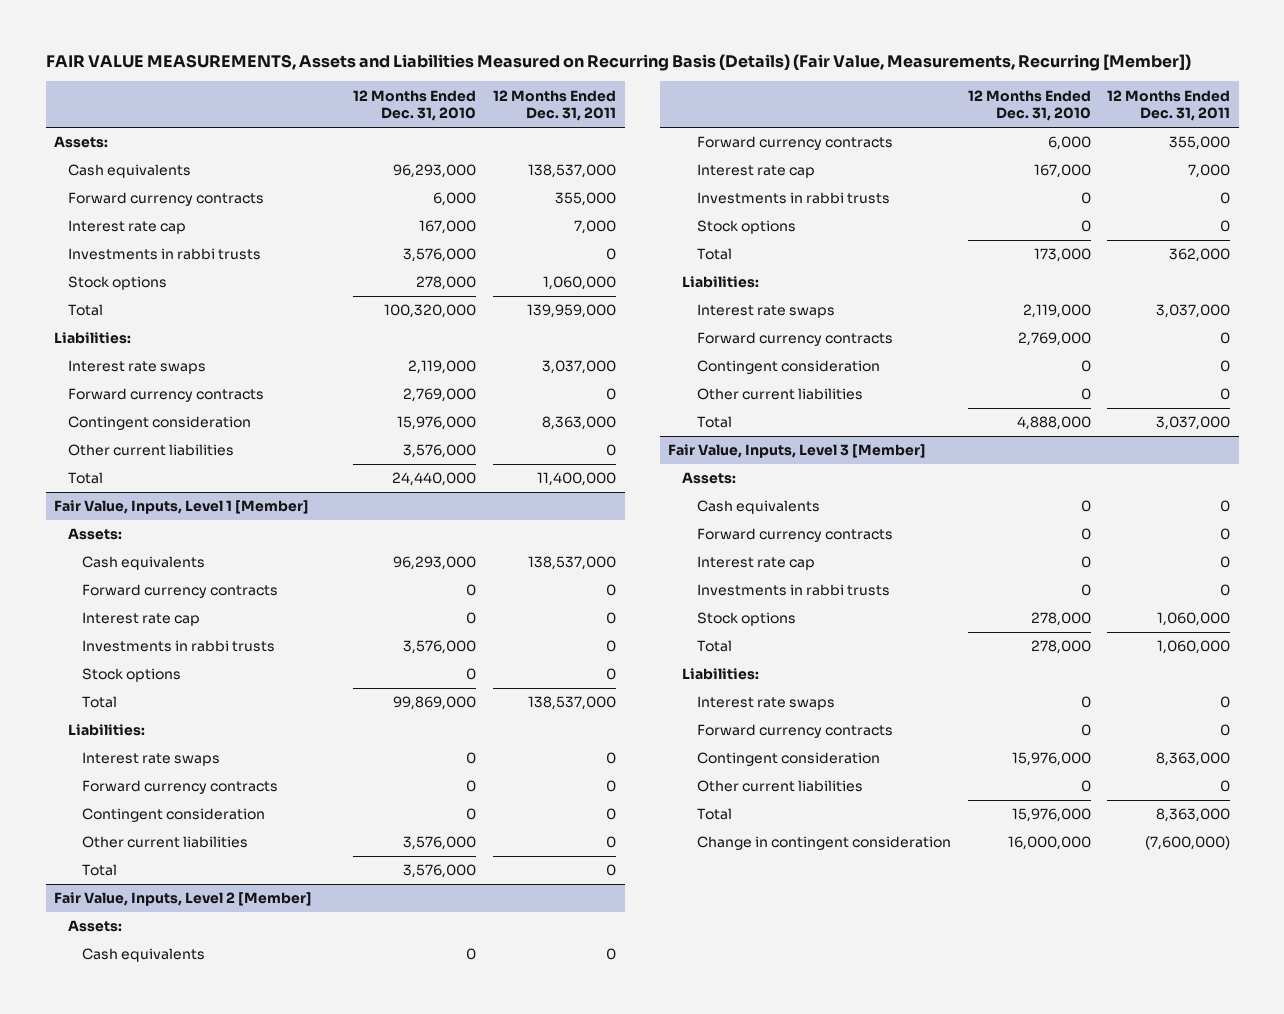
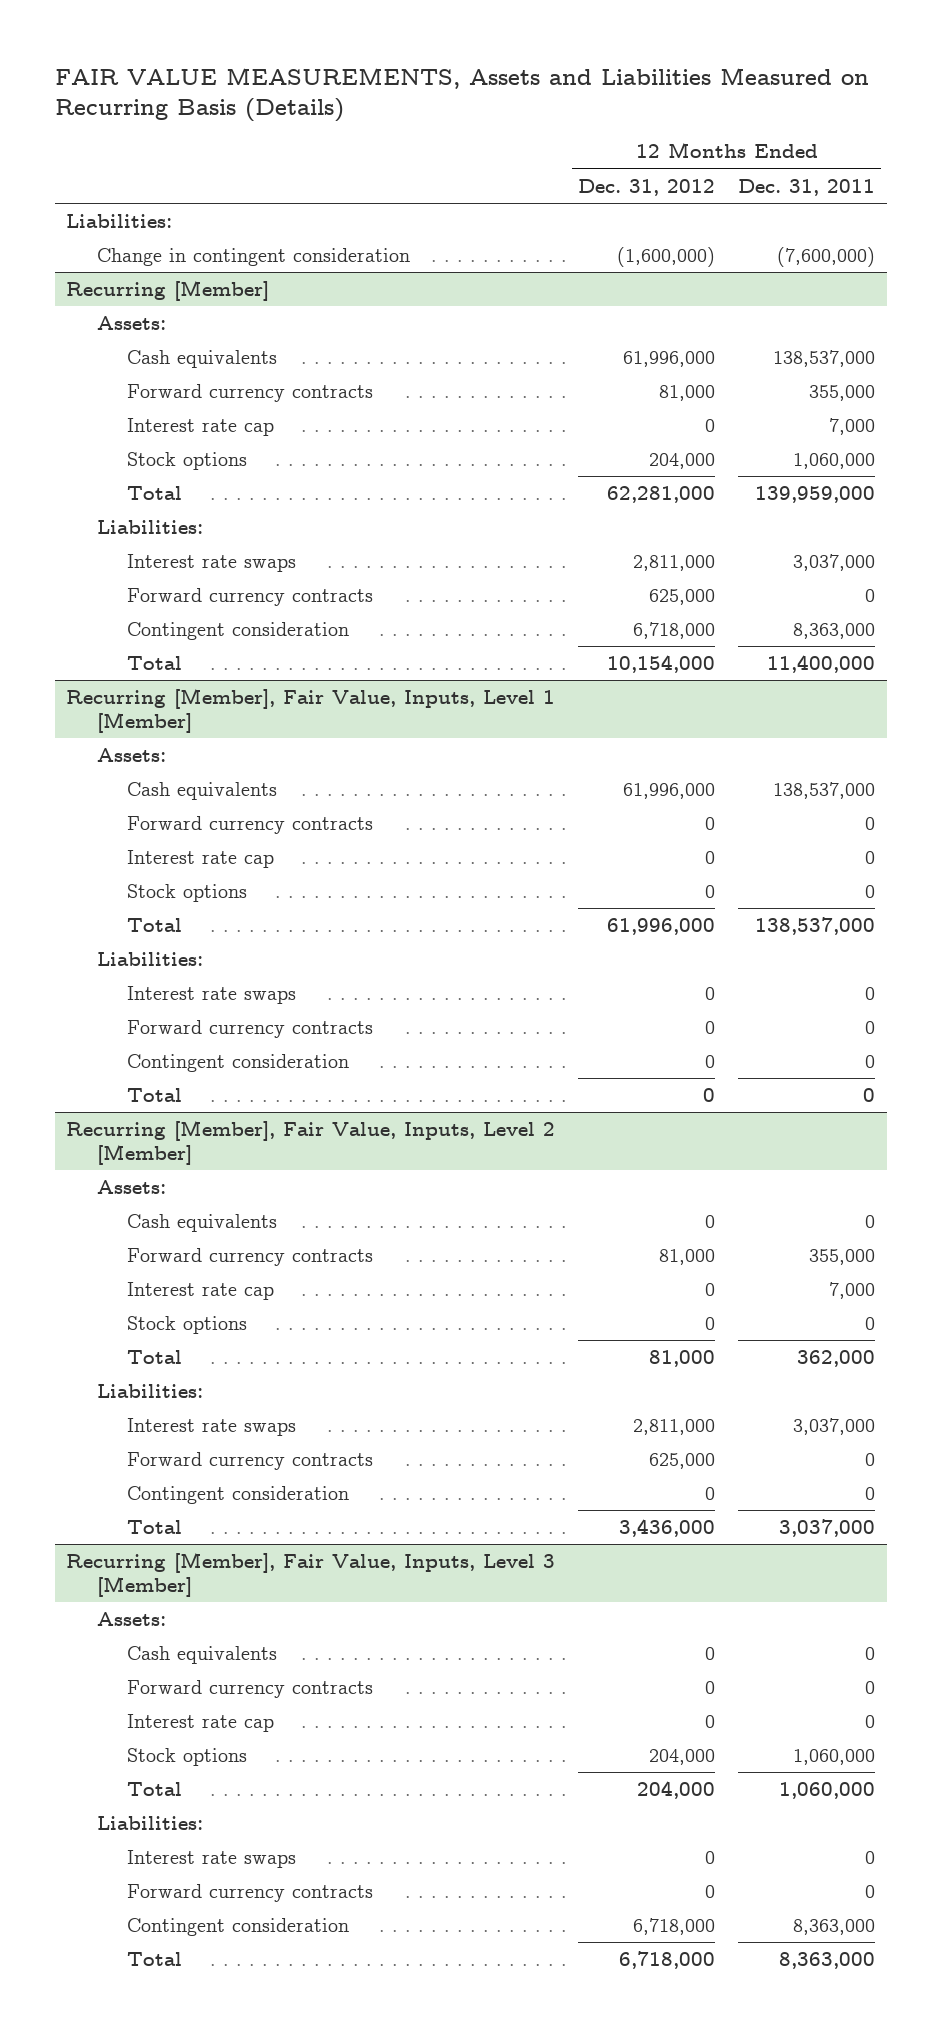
- FAIR VALUE MEASUREMENTS, Assets and Liabilities Measured on Recurring Basis (Details) (Fair Value, Measurements, Recurring [Member])
+ FAIR VALUE MEASUREMENTS, Assets and Liabilities Measured on Recurring Basis (Details)
- | 12 Months Ended Dec. 31, 2010 | 12 Months Ended Dec. 31, 2011
+ | 12 Months Ended Dec. 31, 2012 | 12 Months Ended Dec. 31, 2011
+ Liabilities:
+ Change in contingent consideration | (1,600,000) | (7,600,000)
+ Recurring [Member]
- Investments in rabbi trusts | 3,576,000 | 0
- Other current liabilities | 3,576,000 | 0
- Fair Value, Inputs, Level 1 [Member]
+ Recurring [Member], Fair Value, Inputs, Level 1 [Member]
- Investments in rabbi trusts | 3,576,000 | 0
- Other current liabilities | 3,576,000 | 0
- Fair Value, Inputs, Level 2 [Member]
+ Recurring [Member], Fair Value, Inputs, Level 2 [Member]
- Investments in rabbi trusts | 0 | 0
- Other current liabilities | 0 | 0
- Fair Value, Inputs, Level 3 [Member]
+ Recurring [Member], Fair Value, Inputs, Level 3 [Member]
- Investments in rabbi trusts | 0 | 0
- Other current liabilities | 0 | 0
- Change in contingent consideration | 16,000,000 | (7,600,000)

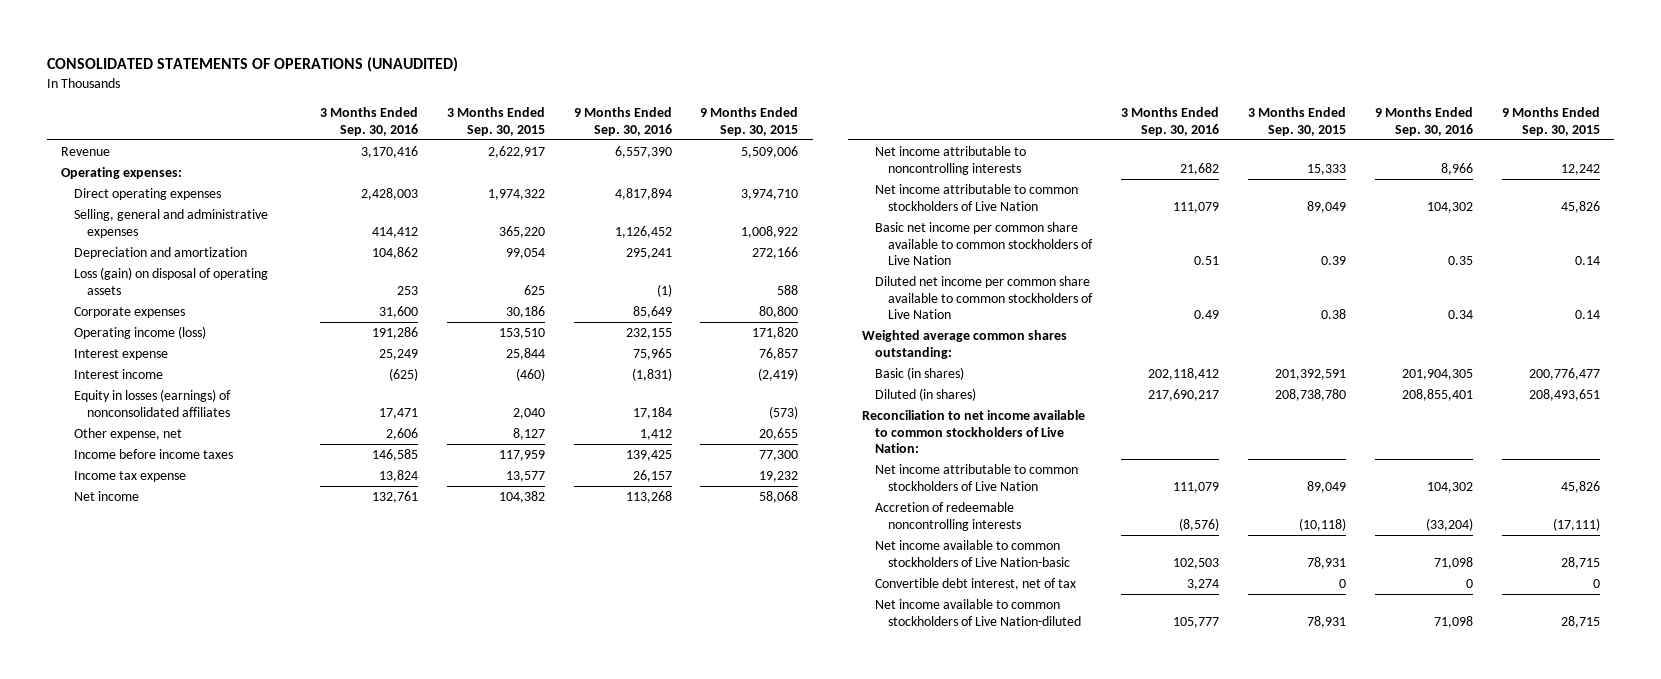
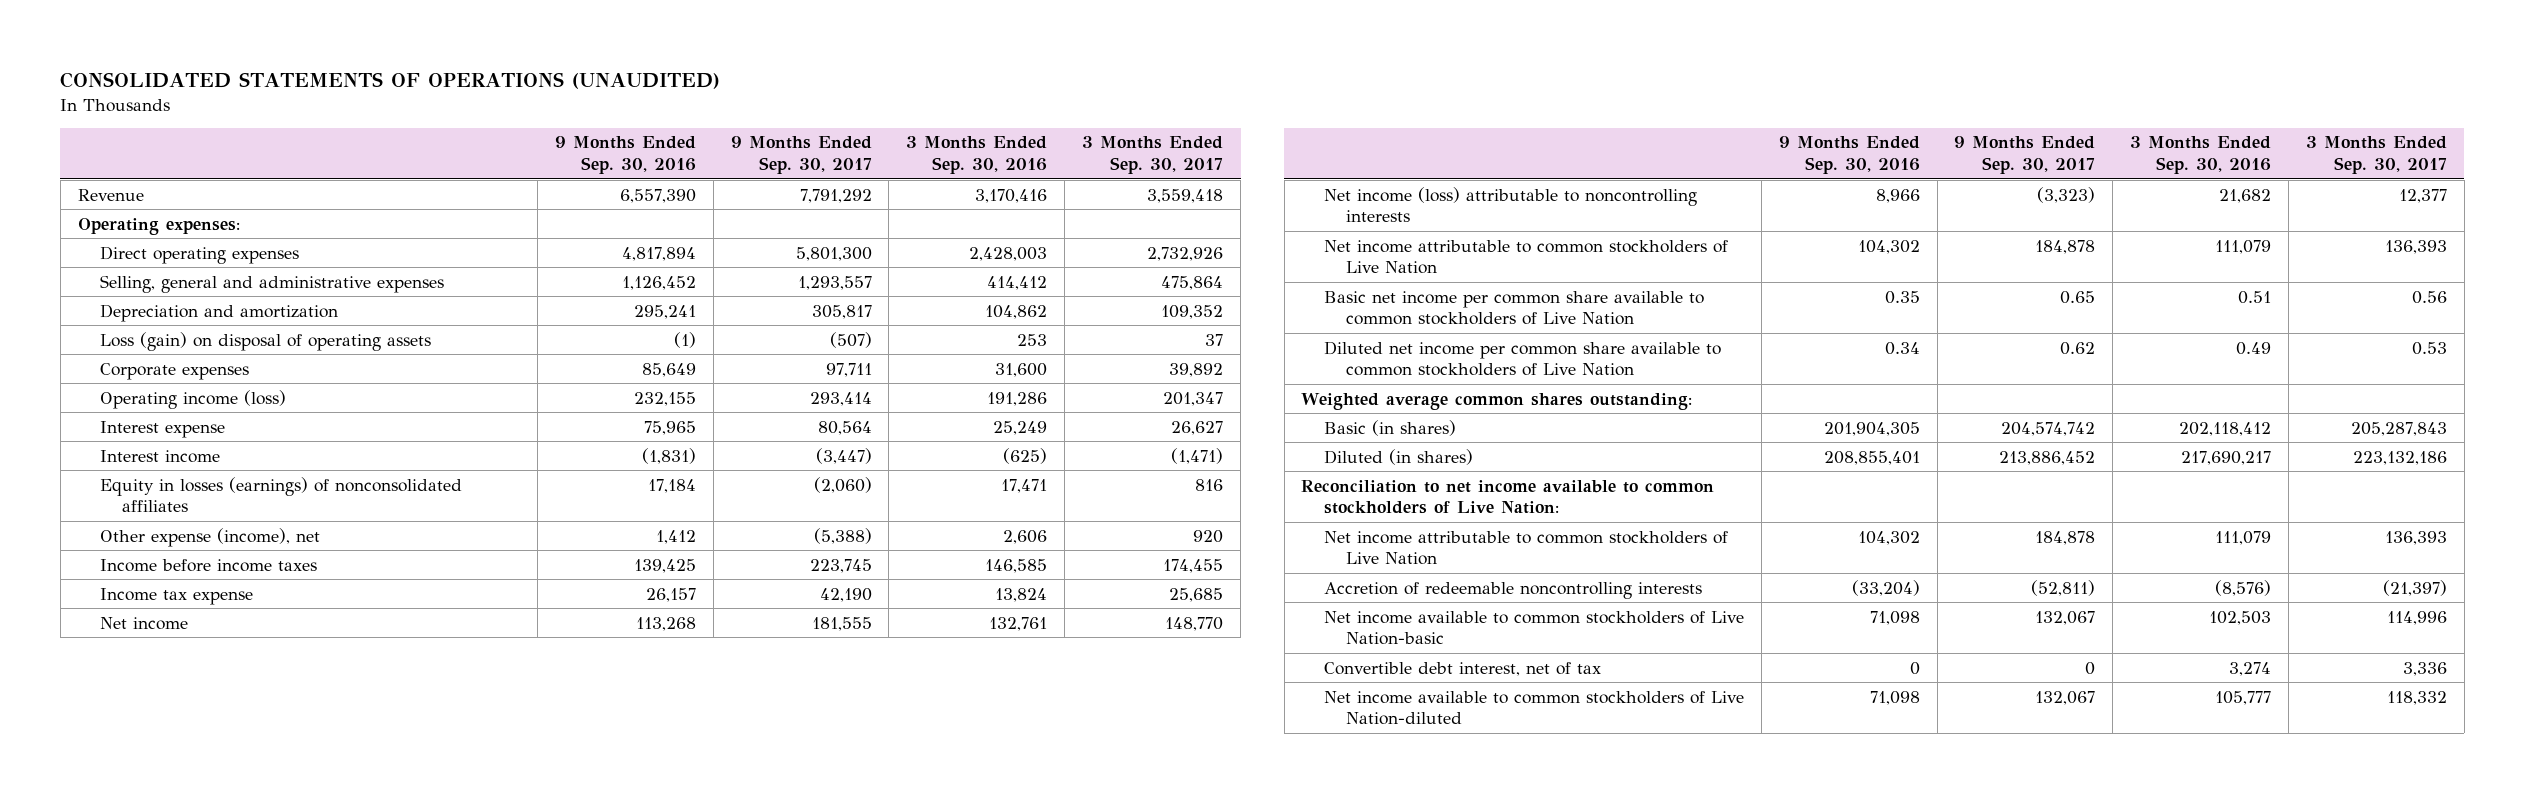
- | 3 Months Ended Sep. 30, 2016 | 3 Months Ended Sep. 30, 2015 | 9 Months Ended Sep. 30, 2016 | 9 Months Ended Sep. 30, 2015
+ | 9 Months Ended Sep. 30, 2016 | 9 Months Ended Sep. 30, 2017 | 3 Months Ended Sep. 30, 2016 | 3 Months Ended Sep. 30, 2017
- Other expense, net | 2,606 | 8,127 | 1,412 | 20,655
+ Other expense (income), net | 1,412 | (5,388) | 2,606 | 920
- Net income attributable to noncontrolling interests | 21,682 | 15,333 | 8,966 | 12,242
+ Net income (loss) attributable to noncontrolling interests | 8,966 | (3,323) | 21,682 | 12,377

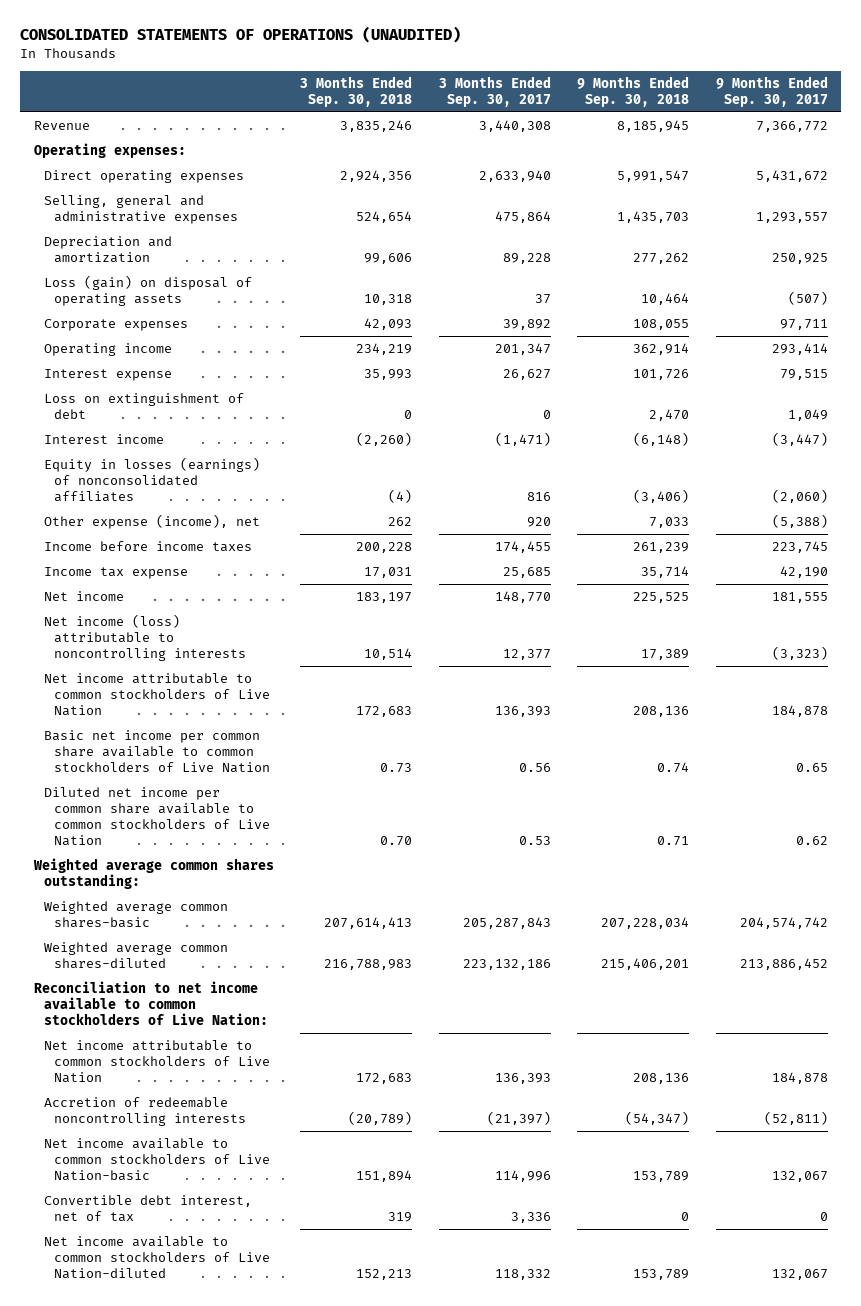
- | 9 Months Ended Sep. 30, 2016 | 9 Months Ended Sep. 30, 2017 | 3 Months Ended Sep. 30, 2016 | 3 Months Ended Sep. 30, 2017
+ | 3 Months Ended Sep. 30, 2018 | 3 Months Ended Sep. 30, 2017 | 9 Months Ended Sep. 30, 2018 | 9 Months Ended Sep. 30, 2017
- Revenue | 6,557,390 | 7,791,292 | 3,170,416 | 3,559,418
+ Revenue | 3,835,246 | 3,440,308 | 8,185,945 | 7,366,772
- Direct operating expenses | 4,817,894 | 5,801,300 | 2,428,003 | 2,732,926
+ Direct operating expenses | 2,924,356 | 2,633,940 | 5,991,547 | 5,431,672
- Depreciation and amortization | 295,241 | 305,817 | 104,862 | 109,352
+ Depreciation and amortization | 99,606 | 89,228 | 277,262 | 250,925
- Operating income (loss) | 232,155 | 293,414 | 191,286 | 201,347
- Interest expense | 75,965 | 80,564 | 25,249 | 26,627
+ Operating income | 234,219 | 201,347 | 362,914 | 293,414
+ Interest expense | 35,993 | 26,627 | 101,726 | 79,515
+ Loss on extinguishment of debt | 0 | 0 | 2,470 | 1,049
- Basic (in shares) | 201,904,305 | 204,574,742 | 202,118,412 | 205,287,843
- Diluted (in shares) | 208,855,401 | 213,886,452 | 217,690,217 | 223,132,186
+ Weighted average common shares-basic | 207,614,413 | 205,287,843 | 207,228,034 | 204,574,742
+ Weighted average common shares-diluted | 216,788,983 | 223,132,186 | 215,406,201 | 213,886,452

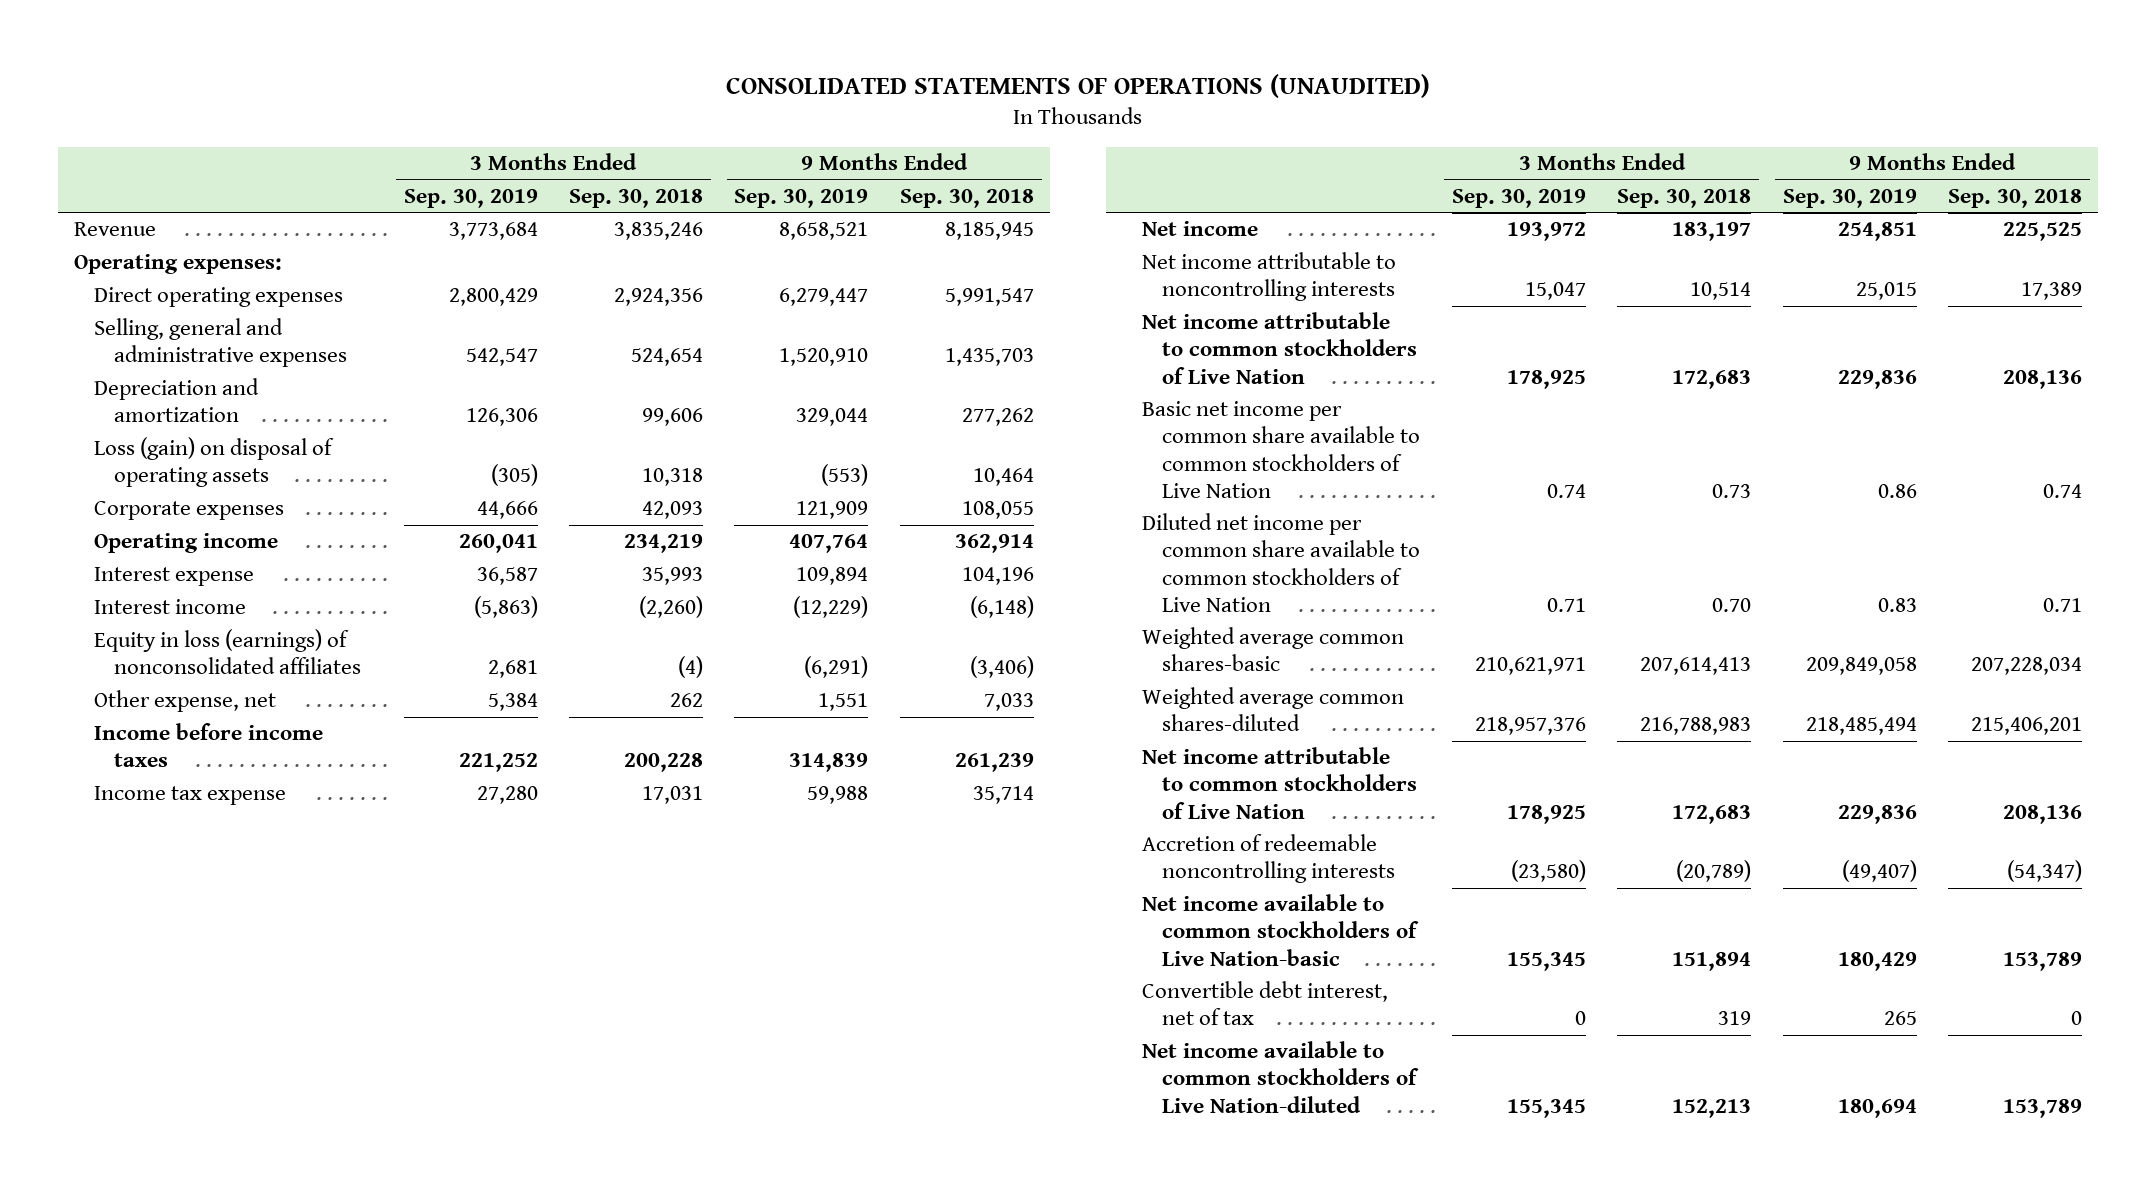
- | 3 Months Ended Sep. 30, 2018 | 3 Months Ended Sep. 30, 2017 | 9 Months Ended Sep. 30, 2018 | 9 Months Ended Sep. 30, 2017
+ | 3 Months Ended Sep. 30, 2019 | 3 Months Ended Sep. 30, 2018 | 9 Months Ended Sep. 30, 2019 | 9 Months Ended Sep. 30, 2018
- Interest expense | 35,993 | 26,627 | 101,726 | 79,515
- Loss on extinguishment of debt | 0 | 0 | 2,470 | 1,049
+ Interest expense | 36,587 | 35,993 | 109,894 | 104,196
- Equity in losses (earnings) of nonconsolidated affiliates | (4) | 816 | (3,406) | (2,060)
- Other expense (income), net | 262 | 920 | 7,033 | (5,388)
+ Equity in loss (earnings) of nonconsolidated affiliates | 2,681 | (4) | (6,291) | (3,406)
+ Other expense, net | 5,384 | 262 | 1,551 | 7,033
- Net income (loss) attributable to noncontrolling interests | 10,514 | 12,377 | 17,389 | (3,323)
+ Net income attributable to noncontrolling interests | 15,047 | 10,514 | 25,015 | 17,389
- Weighted average common shares outstanding:
- Reconciliation to net income available to common stockholders of Live Nation:

